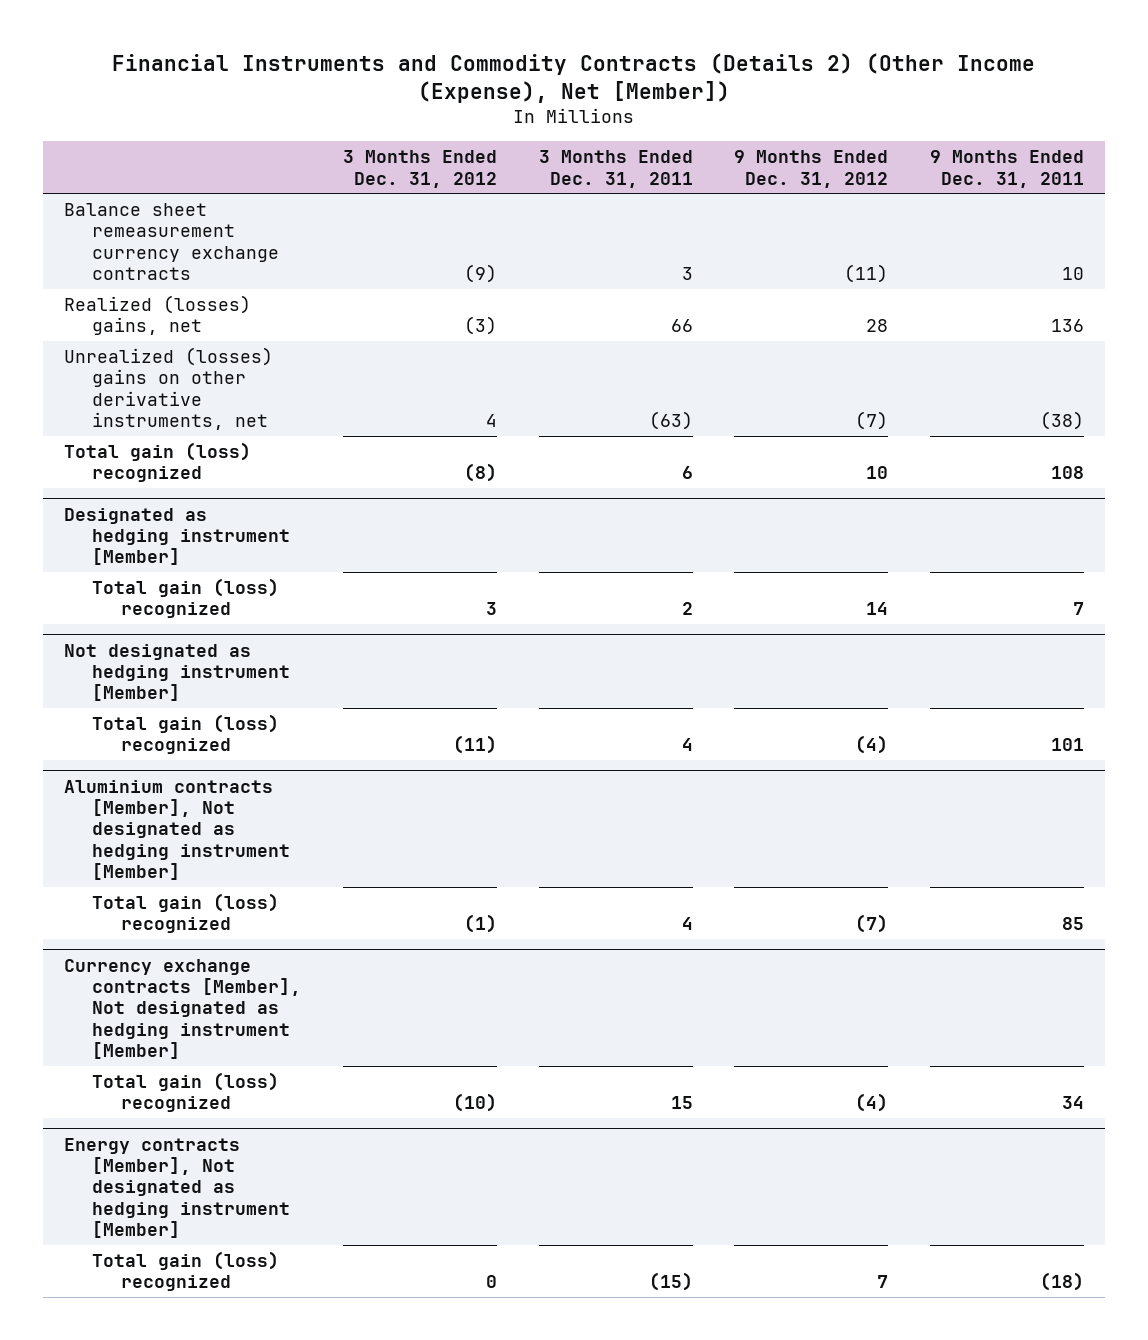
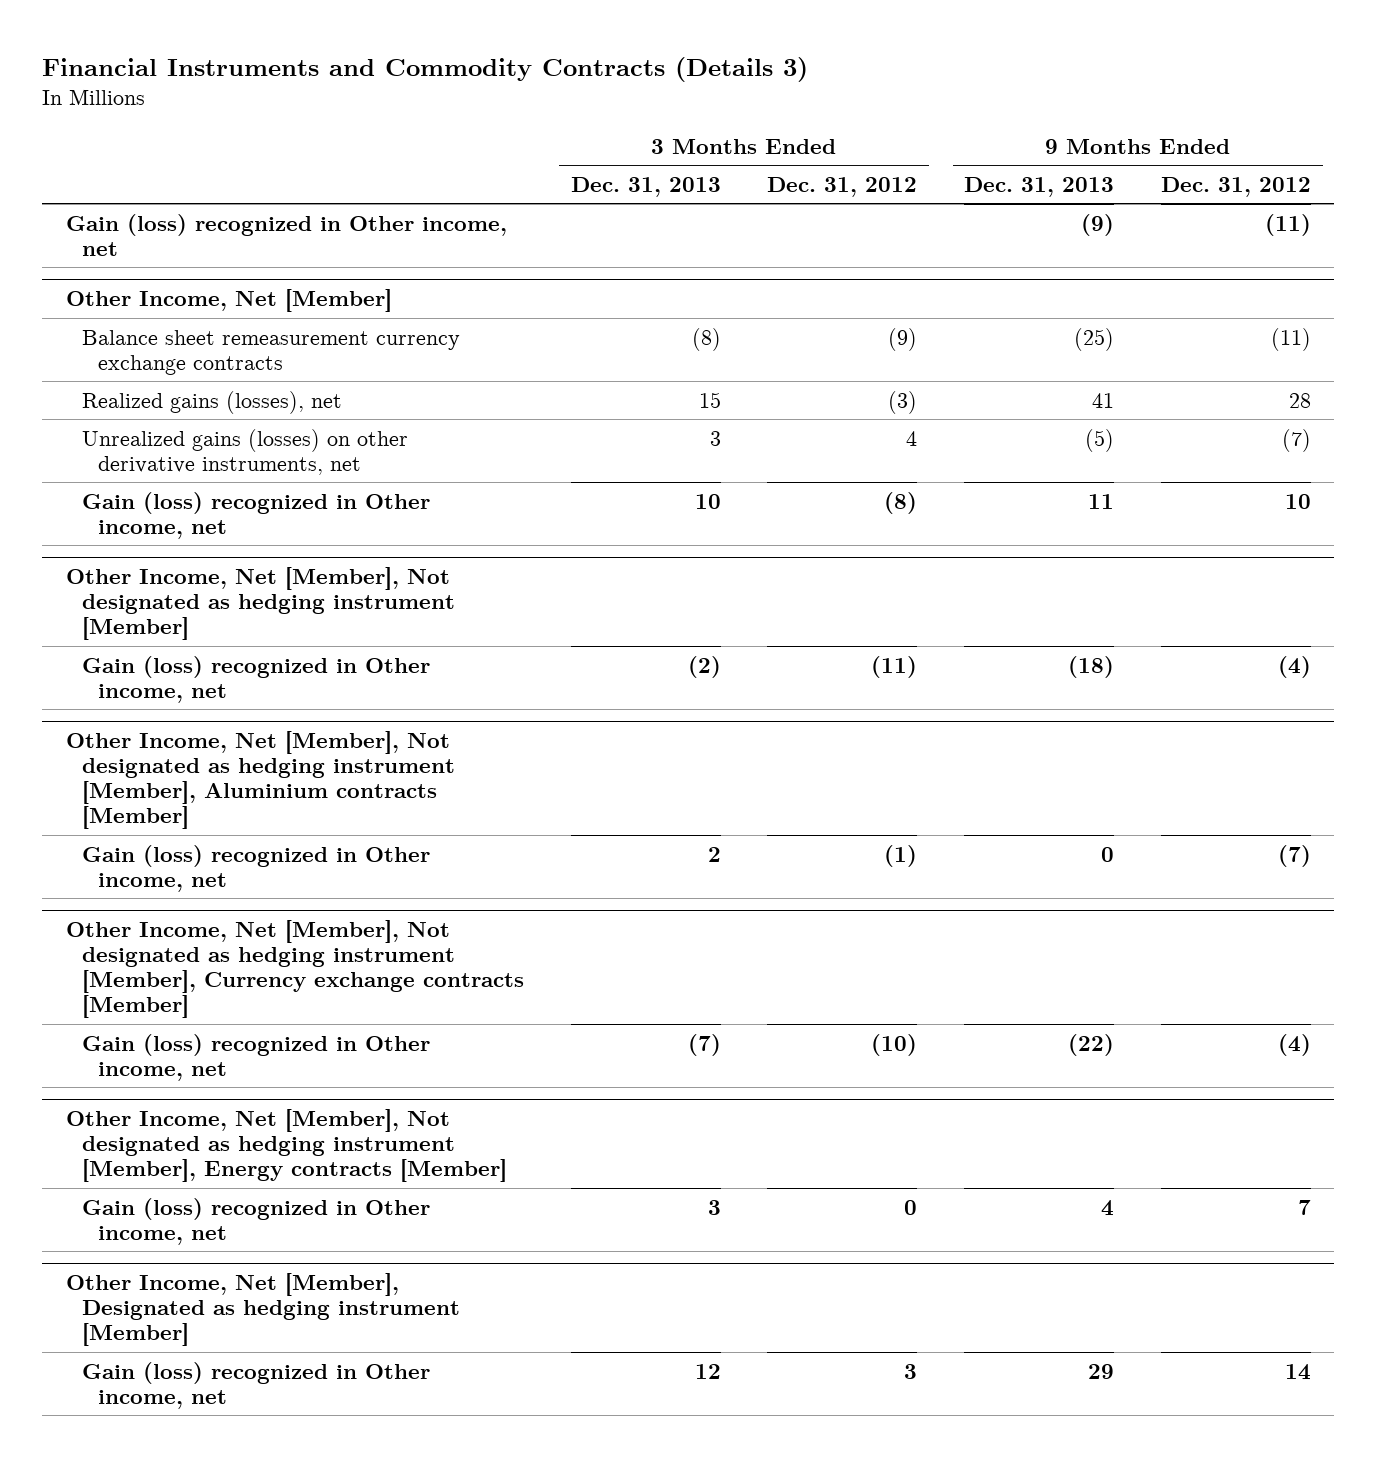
- Financial Instruments and Commodity Contracts (Details 2) (Other Income (Expense), Net [Member])
+ Financial Instruments and Commodity Contracts (Details 3)
- | 3 Months Ended Dec. 31, 2012 | 3 Months Ended Dec. 31, 2011 | 9 Months Ended Dec. 31, 2012 | 9 Months Ended Dec. 31, 2011
+ | 3 Months Ended Dec. 31, 2013 | 3 Months Ended Dec. 31, 2012 | 9 Months Ended Dec. 31, 2013 | 9 Months Ended Dec. 31, 2012
+ Gain (loss) recognized in Other income, net | | | (9) | (11)
+ Other Income, Net [Member]
- Realized (losses) gains, net | (3) | 66 | 28 | 136
- Unrealized (losses) gains on other derivative instruments, net | 4 | (63) | (7) | (38)
- Total gain (loss) recognized | (8) | 6 | 10 | 108
- Designated as hedging instrument [Member]
- Total gain (loss) recognized | 3 | 2 | 14 | 7
- Not designated as hedging instrument [Member]
- Total gain (loss) recognized | (11) | 4 | (4) | 101
- Aluminium contracts [Member], Not designated as hedging instrument [Member]
- Total gain (loss) recognized | (1) | 4 | (7) | 85
- Currency exchange contracts [Member], Not designated as hedging instrument [Member]
- Total gain (loss) recognized | (10) | 15 | (4) | 34
- Energy contracts [Member], Not designated as hedging instrument [Member]
- Total gain (loss) recognized | 0 | (15) | 7 | (18)
+ Realized gains (losses), net | 15 | (3) | 41 | 28
+ Unrealized gains (losses) on other derivative instruments, net | 3 | 4 | (5) | (7)
+ Gain (loss) recognized in Other income, net | 10 | (8) | 11 | 10
+ Other Income, Net [Member], Not designated as hedging instrument [Member]
+ Gain (loss) recognized in Other income, net | (2) | (11) | (18) | (4)
+ Other Income, Net [Member], Not designated as hedging instrument [Member], Aluminium contracts [Member]
+ Gain (loss) recognized in Other income, net | 2 | (1) | 0 | (7)
+ Other Income, Net [Member], Not designated as hedging instrument [Member], Currency exchange contracts [Member]
+ Gain (loss) recognized in Other income, net | (7) | (10) | (22) | (4)
+ Other Income, Net [Member], Not designated as hedging instrument [Member], Energy contracts [Member]
+ Gain (loss) recognized in Other income, net | 3 | 0 | 4 | 7
+ Other Income, Net [Member], Designated as hedging instrument [Member]
+ Gain (loss) recognized in Other income, net | 12 | 3 | 29 | 14

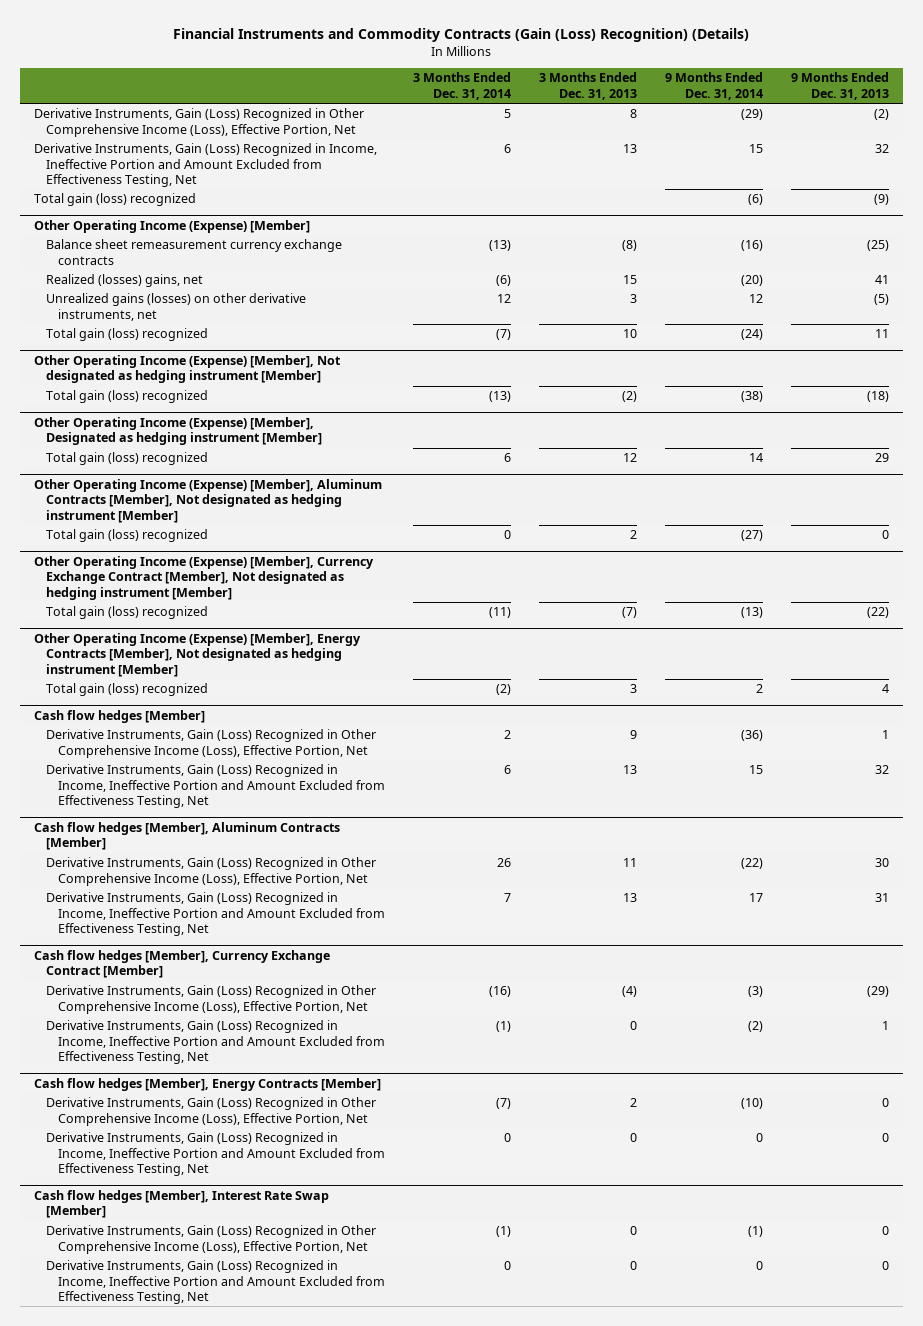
- Financial Instruments and Commodity Contracts (Details 3)
+ Financial Instruments and Commodity Contracts (Gain (Loss) Recognition) (Details)
- | 3 Months Ended Dec. 31, 2013 | 3 Months Ended Dec. 31, 2012 | 9 Months Ended Dec. 31, 2013 | 9 Months Ended Dec. 31, 2012
+ | 3 Months Ended Dec. 31, 2014 | 3 Months Ended Dec. 31, 2013 | 9 Months Ended Dec. 31, 2014 | 9 Months Ended Dec. 31, 2013
- Gain (loss) recognized in Other income, net | | | (9) | (11)
- Other Income, Net [Member]
+ Derivative Instruments, Gain (Loss) Recognized in Other Comprehensive Income (Loss), Effective Portion, Net | 5 | 8 | (29) | (2)
+ Derivative Instruments, Gain (Loss) Recognized in Income, Ineffective Portion and Amount Excluded from Effectiveness Testing, Net | 6 | 13 | 15 | 32
+ Total gain (loss) recognized | | | (6) | (9)
+ Other Operating Income (Expense) [Member]
- Realized gains (losses), net | 15 | (3) | 41 | 28
+ Realized (losses) gains, net | (6) | 15 | (20) | 41
- Gain (loss) recognized in Other income, net | 10 | (8) | 11 | 10
- Other Income, Net [Member], Not designated as hedging instrument [Member]
- Gain (loss) recognized in Other income, net | (2) | (11) | (18) | (4)
- Other Income, Net [Member], Not designated as hedging instrument [Member], Aluminium contracts [Member]
- Gain (loss) recognized in Other income, net | 2 | (1) | 0 | (7)
- Other Income, Net [Member], Not designated as hedging instrument [Member], Currency exchange contracts [Member]
- Gain (loss) recognized in Other income, net | (7) | (10) | (22) | (4)
- Other Income, Net [Member], Not designated as hedging instrument [Member], Energy contracts [Member]
- Gain (loss) recognized in Other income, net | 3 | 0 | 4 | 7
- Other Income, Net [Member], Designated as hedging instrument [Member]
- Gain (loss) recognized in Other income, net | 12 | 3 | 29 | 14
+ Total gain (loss) recognized | (7) | 10 | (24) | 11
+ Other Operating Income (Expense) [Member], Not designated as hedging instrument [Member]
+ Total gain (loss) recognized | (13) | (2) | (38) | (18)
+ Other Operating Income (Expense) [Member], Designated as hedging instrument [Member]
+ Total gain (loss) recognized | 6 | 12 | 14 | 29
+ Other Operating Income (Expense) [Member], Aluminum Contracts [Member], Not designated as hedging instrument [Member]
+ Total gain (loss) recognized | 0 | 2 | (27) | 0
+ Other Operating Income (Expense) [Member], Currency Exchange Contract [Member], Not designated as hedging instrument [Member]
+ Total gain (loss) recognized | (11) | (7) | (13) | (22)
+ Other Operating Income (Expense) [Member], Energy Contracts [Member], Not designated as hedging instrument [Member]
+ Total gain (loss) recognized | (2) | 3 | 2 | 4
+ Cash flow hedges [Member]
+ Derivative Instruments, Gain (Loss) Recognized in Other Comprehensive Income (Loss), Effective Portion, Net | 2 | 9 | (36) | 1
+ Derivative Instruments, Gain (Loss) Recognized in Income, Ineffective Portion and Amount Excluded from Effectiveness Testing, Net | 6 | 13 | 15 | 32
+ Cash flow hedges [Member], Aluminum Contracts [Member]
+ Derivative Instruments, Gain (Loss) Recognized in Other Comprehensive Income (Loss), Effective Portion, Net | 26 | 11 | (22) | 30
+ Derivative Instruments, Gain (Loss) Recognized in Income, Ineffective Portion and Amount Excluded from Effectiveness Testing, Net | 7 | 13 | 17 | 31
+ Cash flow hedges [Member], Currency Exchange Contract [Member]
+ Derivative Instruments, Gain (Loss) Recognized in Other Comprehensive Income (Loss), Effective Portion, Net | (16) | (4) | (3) | (29)
+ Derivative Instruments, Gain (Loss) Recognized in Income, Ineffective Portion and Amount Excluded from Effectiveness Testing, Net | (1) | 0 | (2) | 1
+ Cash flow hedges [Member], Energy Contracts [Member]
+ Derivative Instruments, Gain (Loss) Recognized in Other Comprehensive Income (Loss), Effective Portion, Net | (7) | 2 | (10) | 0
+ Derivative Instruments, Gain (Loss) Recognized in Income, Ineffective Portion and Amount Excluded from Effectiveness Testing, Net | 0 | 0 | 0 | 0
+ Cash flow hedges [Member], Interest Rate Swap [Member]
+ Derivative Instruments, Gain (Loss) Recognized in Other Comprehensive Income (Loss), Effective Portion, Net | (1) | 0 | (1) | 0
+ Derivative Instruments, Gain (Loss) Recognized in Income, Ineffective Portion and Amount Excluded from Effectiveness Testing, Net | 0 | 0 | 0 | 0

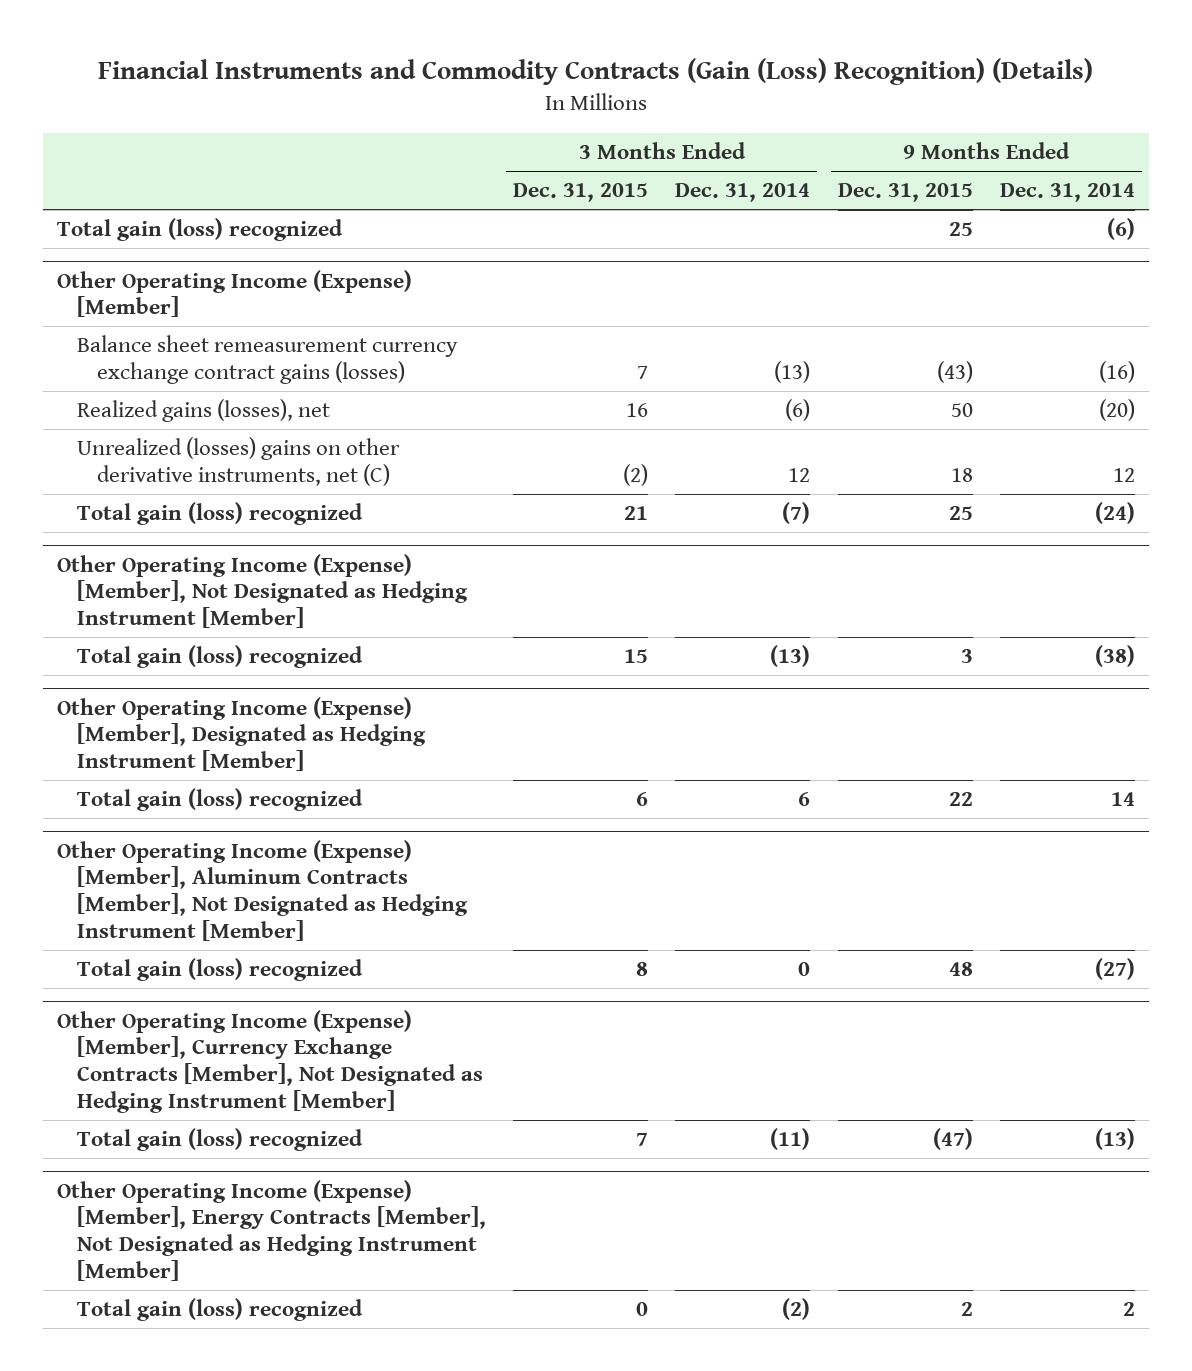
- | 3 Months Ended Dec. 31, 2014 | 3 Months Ended Dec. 31, 2013 | 9 Months Ended Dec. 31, 2014 | 9 Months Ended Dec. 31, 2013
+ | 3 Months Ended Dec. 31, 2015 | 3 Months Ended Dec. 31, 2014 | 9 Months Ended Dec. 31, 2015 | 9 Months Ended Dec. 31, 2014
- Derivative Instruments, Gain (Loss) Recognized in Other Comprehensive Income (Loss), Effective Portion, Net | 5 | 8 | (29) | (2)
- Derivative Instruments, Gain (Loss) Recognized in Income, Ineffective Portion and Amount Excluded from Effectiveness Testing, Net | 6 | 13 | 15 | 32
@ Other Operating Income (Expense) [Member]
- Balance sheet remeasurement currency exchange contracts | (13) | (8) | (16) | (25)
- Realized (losses) gains, net | (6) | 15 | (20) | 41
- Unrealized gains (losses) on other derivative instruments, net | 12 | 3 | 12 | (5)
+ Balance sheet remeasurement currency exchange contract gains (losses) | 7 | (13) | (43) | (16)
+ Realized gains (losses), net | 16 | (6) | 50 | (20)
+ Unrealized (losses) gains on other derivative instruments, net (C) | (2) | 12 | 18 | 12
- Other Operating Income (Expense) [Member], Not designated as hedging instrument [Member]
+ Other Operating Income (Expense) [Member], Not Designated as Hedging Instrument [Member]
- Other Operating Income (Expense) [Member], Designated as hedging instrument [Member]
+ Other Operating Income (Expense) [Member], Designated as Hedging Instrument [Member]
- Other Operating Income (Expense) [Member], Aluminum Contracts [Member], Not designated as hedging instrument [Member]
+ Other Operating Income (Expense) [Member], Aluminum Contracts [Member], Not Designated as Hedging Instrument [Member]
- Other Operating Income (Expense) [Member], Currency Exchange Contract [Member], Not designated as hedging instrument [Member]
+ Other Operating Income (Expense) [Member], Currency Exchange Contracts [Member], Not Designated as Hedging Instrument [Member]
- Other Operating Income (Expense) [Member], Energy Contracts [Member], Not designated as hedging instrument [Member]
+ Other Operating Income (Expense) [Member], Energy Contracts [Member], Not Designated as Hedging Instrument [Member]
- Cash flow hedges [Member]
- Derivative Instruments, Gain (Loss) Recognized in Other Comprehensive Income (Loss), Effective Portion, Net | 2 | 9 | (36) | 1
- Derivative Instruments, Gain (Loss) Recognized in Income, Ineffective Portion and Amount Excluded from Effectiveness Testing, Net | 6 | 13 | 15 | 32
- Cash flow hedges [Member], Aluminum Contracts [Member]
- Derivative Instruments, Gain (Loss) Recognized in Other Comprehensive Income (Loss), Effective Portion, Net | 26 | 11 | (22) | 30
- Derivative Instruments, Gain (Loss) Recognized in Income, Ineffective Portion and Amount Excluded from Effectiveness Testing, Net | 7 | 13 | 17 | 31
- Cash flow hedges [Member], Currency Exchange Contract [Member]
- Derivative Instruments, Gain (Loss) Recognized in Other Comprehensive Income (Loss), Effective Portion, Net | (16) | (4) | (3) | (29)
- Derivative Instruments, Gain (Loss) Recognized in Income, Ineffective Portion and Amount Excluded from Effectiveness Testing, Net | (1) | 0 | (2) | 1
- Cash flow hedges [Member], Energy Contracts [Member]
- Derivative Instruments, Gain (Loss) Recognized in Other Comprehensive Income (Loss), Effective Portion, Net | (7) | 2 | (10) | 0
- Derivative Instruments, Gain (Loss) Recognized in Income, Ineffective Portion and Amount Excluded from Effectiveness Testing, Net | 0 | 0 | 0 | 0
- Cash flow hedges [Member], Interest Rate Swap [Member]
- Derivative Instruments, Gain (Loss) Recognized in Other Comprehensive Income (Loss), Effective Portion, Net | (1) | 0 | (1) | 0
- Derivative Instruments, Gain (Loss) Recognized in Income, Ineffective Portion and Amount Excluded from Effectiveness Testing, Net | 0 | 0 | 0 | 0

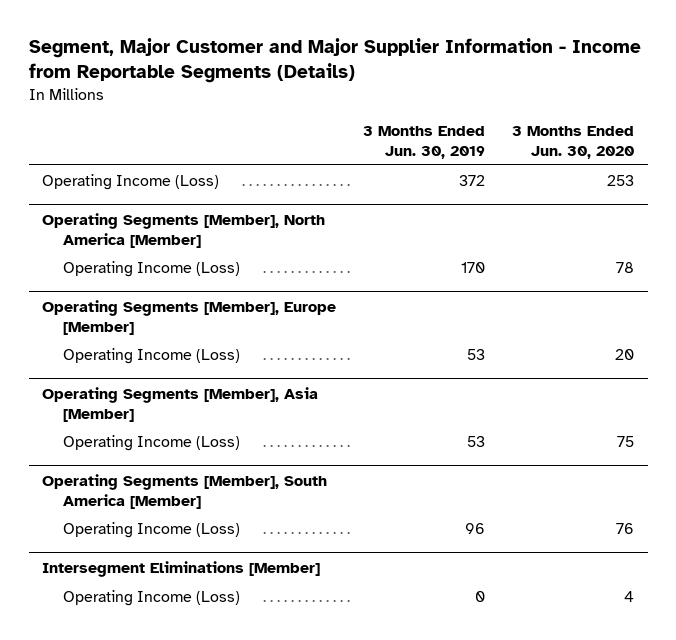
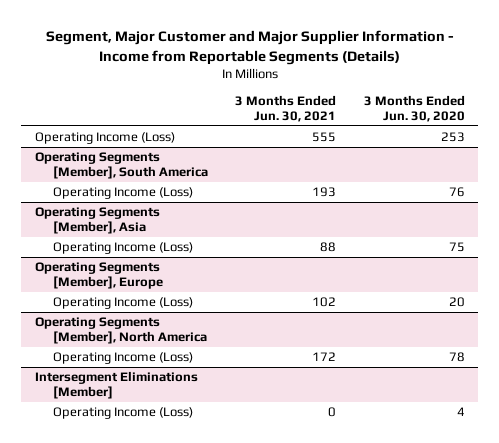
- | 3 Months Ended Jun. 30, 2019 | 3 Months Ended Jun. 30, 2020
+ | 3 Months Ended Jun. 30, 2021 | 3 Months Ended Jun. 30, 2020
- Operating Segments [Member], North America [Member]
- Operating Income (Loss) | 170 | 78
- Operating Segments [Member], Europe [Member]
- Operating Income (Loss) | 53 | 20
- Operating Segments [Member], Asia [Member]
- Operating Income (Loss) | 53 | 75
- Operating Segments [Member], South America [Member]
+ Operating Segments [Member], South America
+ Operating Segments [Member], Asia
+ Operating Income (Loss) | 88 | 75
+ Operating Segments [Member], Europe
+ Operating Income (Loss) | 102 | 20
+ Operating Segments [Member], North America
+ Operating Income (Loss) | 172 | 78

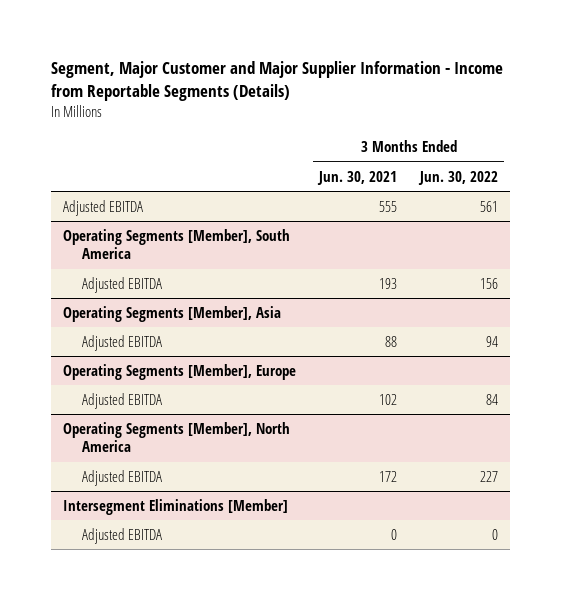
- | 3 Months Ended Jun. 30, 2021 | 3 Months Ended Jun. 30, 2020
+ | 3 Months Ended Jun. 30, 2021 | 3 Months Ended Jun. 30, 2022
- Operating Income (Loss) | 555 | 253
+ Adjusted EBITDA | 555 | 561
@ Operating Segments [Member], South America
- Operating Income (Loss) | 193 | 76
+ Adjusted EBITDA | 193 | 156
@ Operating Segments [Member], Asia
- Operating Income (Loss) | 88 | 75
+ Adjusted EBITDA | 88 | 94
@ Operating Segments [Member], Europe
- Operating Income (Loss) | 102 | 20
+ Adjusted EBITDA | 102 | 84
@ Operating Segments [Member], North America
- Operating Income (Loss) | 172 | 78
+ Adjusted EBITDA | 172 | 227
@ Intersegment Eliminations [Member]
- Operating Income (Loss) | 0 | 4
+ Adjusted EBITDA | 0 | 0

